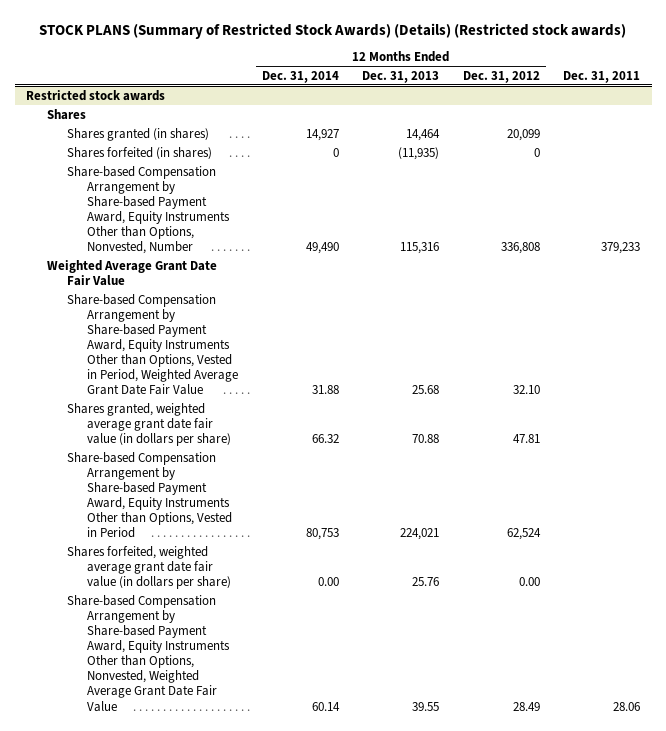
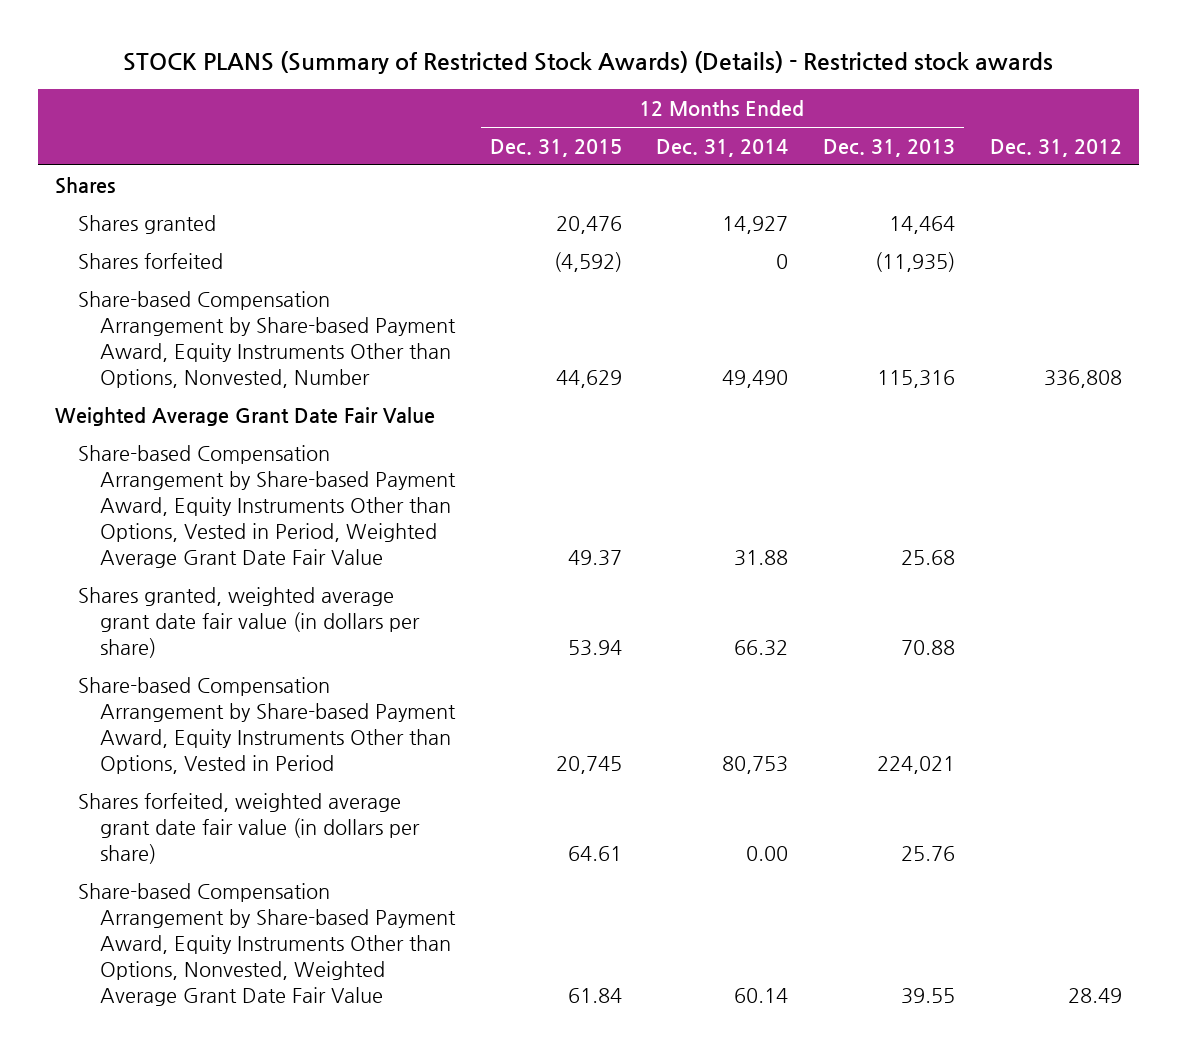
- STOCK PLANS (Summary of Restricted Stock Awards) (Details) (Restricted stock awards)
+ STOCK PLANS (Summary of Restricted Stock Awards) (Details) - Restricted stock awards
- | 12 Months Ended Dec. 31, 2014 | 12 Months Ended Dec. 31, 2013 | 12 Months Ended Dec. 31, 2012 | Dec. 31, 2011
+ | 12 Months Ended Dec. 31, 2015 | 12 Months Ended Dec. 31, 2014 | 12 Months Ended Dec. 31, 2013 | Dec. 31, 2012
- Restricted stock awards
- Shares granted (in shares) | 14,927 | 14,464 | 20,099 |
- Shares forfeited (in shares) | 0 | (11,935) | 0 |
+ Shares granted | 20,476 | 14,927 | 14,464 |
+ Shares forfeited | (4,592) | 0 | (11,935) |

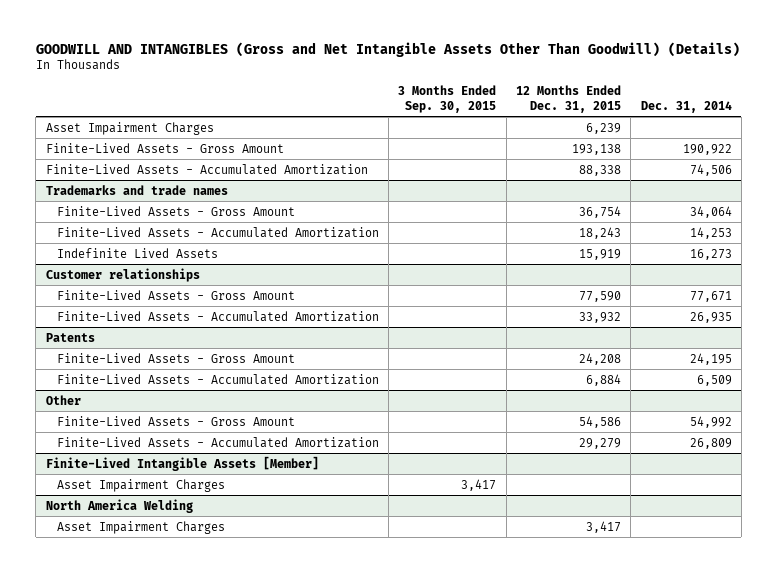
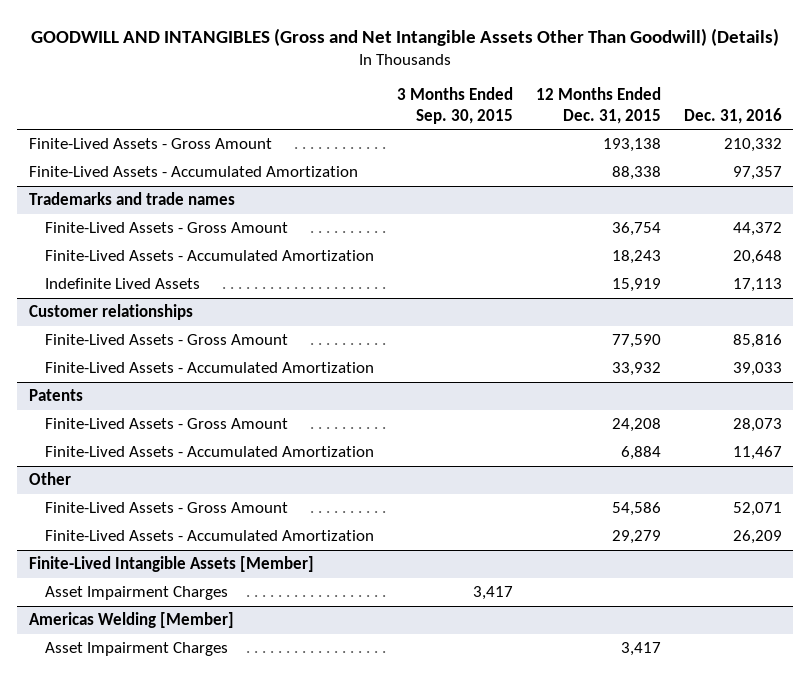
- | 3 Months Ended Sep. 30, 2015 | 12 Months Ended Dec. 31, 2015 | Dec. 31, 2014
+ | 3 Months Ended Sep. 30, 2015 | 12 Months Ended Dec. 31, 2015 | Dec. 31, 2016
- Asset Impairment Charges | | 6,239 |
- North America Welding
+ Americas Welding [Member]

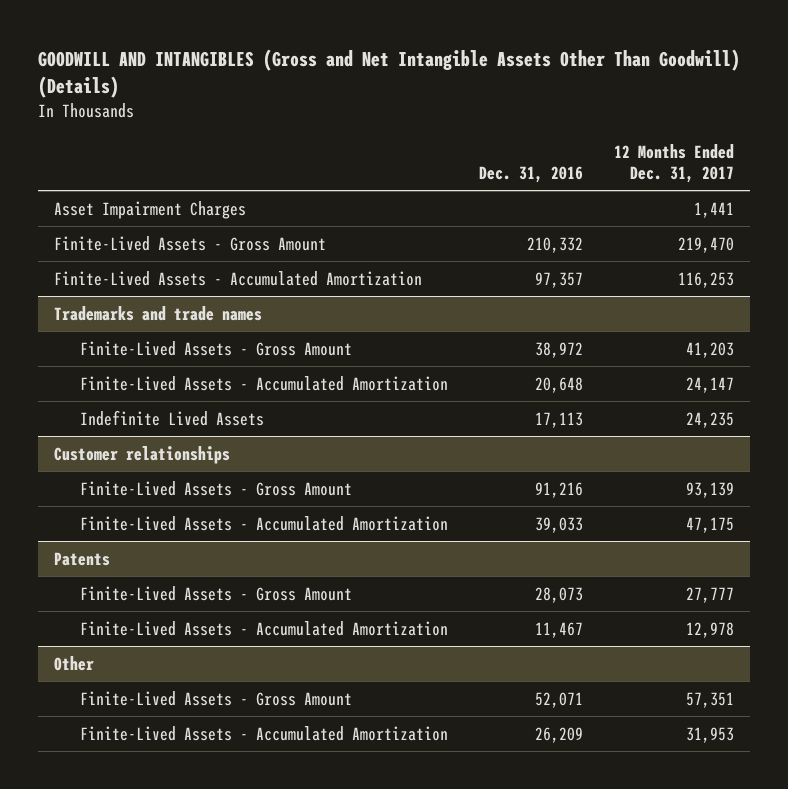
- | 3 Months Ended Sep. 30, 2015 | 12 Months Ended Dec. 31, 2015 | Dec. 31, 2016
+ | Dec. 31, 2016 | 12 Months Ended Dec. 31, 2017
+ Asset Impairment Charges | | 1,441
@ Trademarks and trade names
- Finite-Lived Assets - Gross Amount | | 36,754 | 44,372
+ Finite-Lived Assets - Gross Amount | 38,972 | 41,203
@ Customer relationships
- Finite-Lived Assets - Gross Amount | | 77,590 | 85,816
+ Finite-Lived Assets - Gross Amount | 91,216 | 93,139
- Finite-Lived Intangible Assets [Member]
- Asset Impairment Charges | 3,417 | |
- Americas Welding [Member]
- Asset Impairment Charges | | 3,417 |

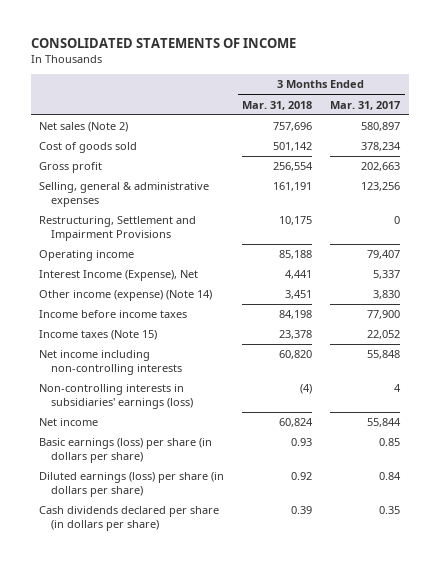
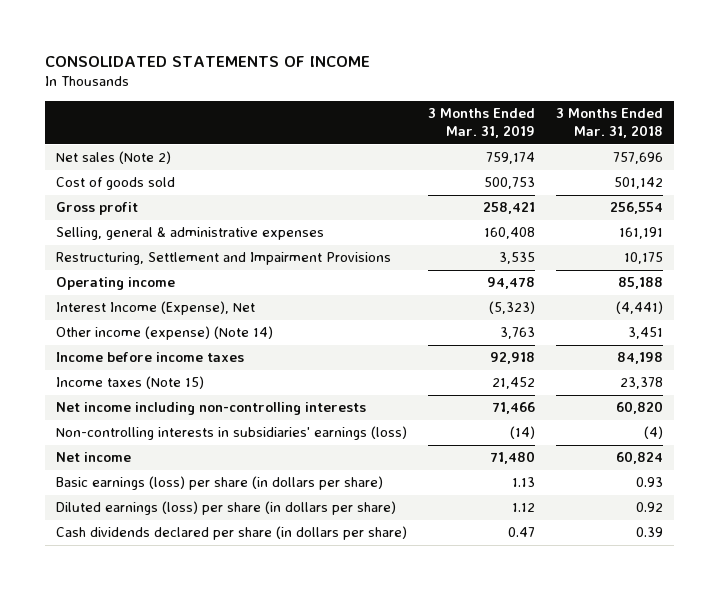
- | 3 Months Ended Mar. 31, 2018 | 3 Months Ended Mar. 31, 2017
+ | 3 Months Ended Mar. 31, 2019 | 3 Months Ended Mar. 31, 2018
- Interest Income (Expense), Net | 4,441 | 5,337
+ Interest Income (Expense), Net | (5,323) | (4,441)

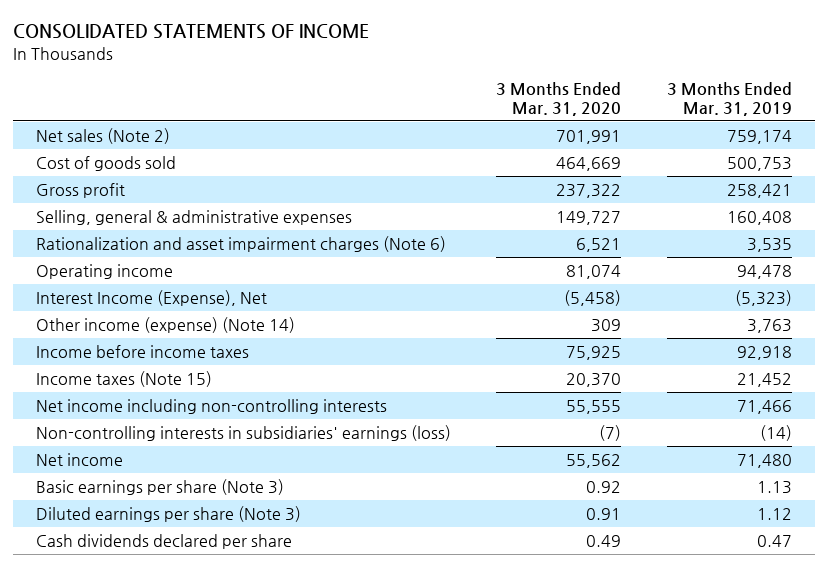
- | 3 Months Ended Mar. 31, 2019 | 3 Months Ended Mar. 31, 2018
+ | 3 Months Ended Mar. 31, 2020 | 3 Months Ended Mar. 31, 2019
- Restructuring, Settlement and Impairment Provisions | 3,535 | 10,175
+ Rationalization and asset impairment charges (Note 6) | 6,521 | 3,535
- Basic earnings (loss) per share (in dollars per share) | 1.13 | 0.93
- Diluted earnings (loss) per share (in dollars per share) | 1.12 | 0.92
- Cash dividends declared per share (in dollars per share) | 0.47 | 0.39
+ Basic earnings per share (Note 3) | 0.92 | 1.13
+ Diluted earnings per share (Note 3) | 0.91 | 1.12
+ Cash dividends declared per share | 0.49 | 0.47

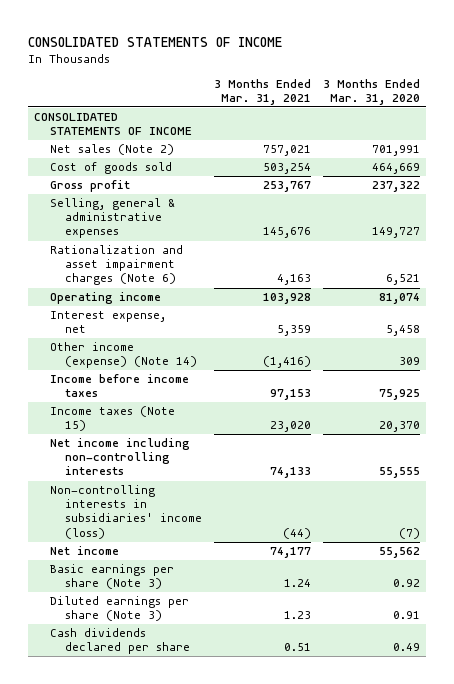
- | 3 Months Ended Mar. 31, 2020 | 3 Months Ended Mar. 31, 2019
+ | 3 Months Ended Mar. 31, 2021 | 3 Months Ended Mar. 31, 2020
+ CONSOLIDATED STATEMENTS OF INCOME
- Interest Income (Expense), Net | (5,458) | (5,323)
+ Interest expense, net | 5,359 | 5,458
- Non-controlling interests in subsidiaries' earnings (loss) | (7) | (14)
+ Non-controlling interests in subsidiaries' income (loss) | (44) | (7)

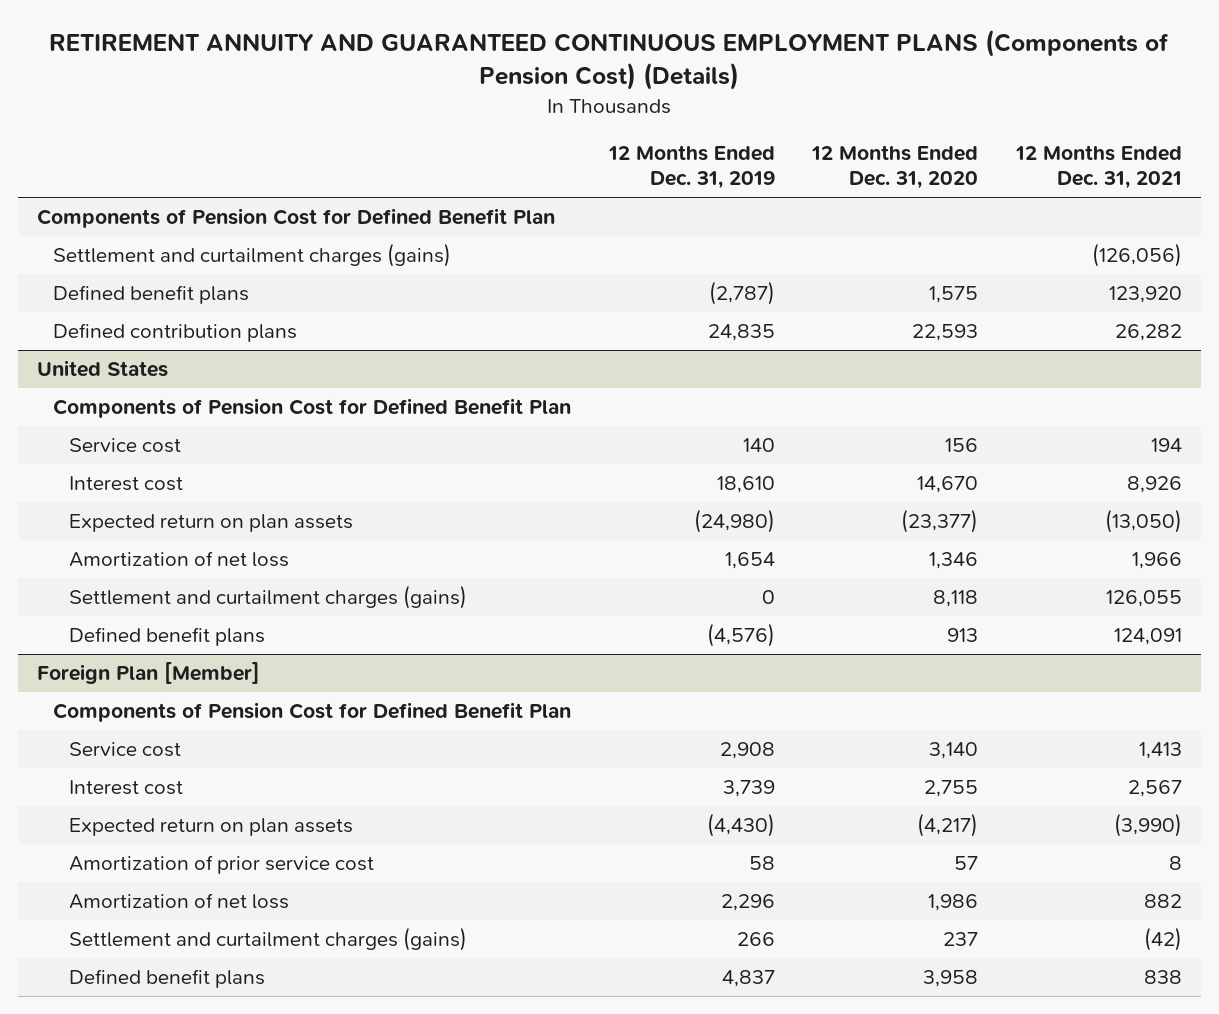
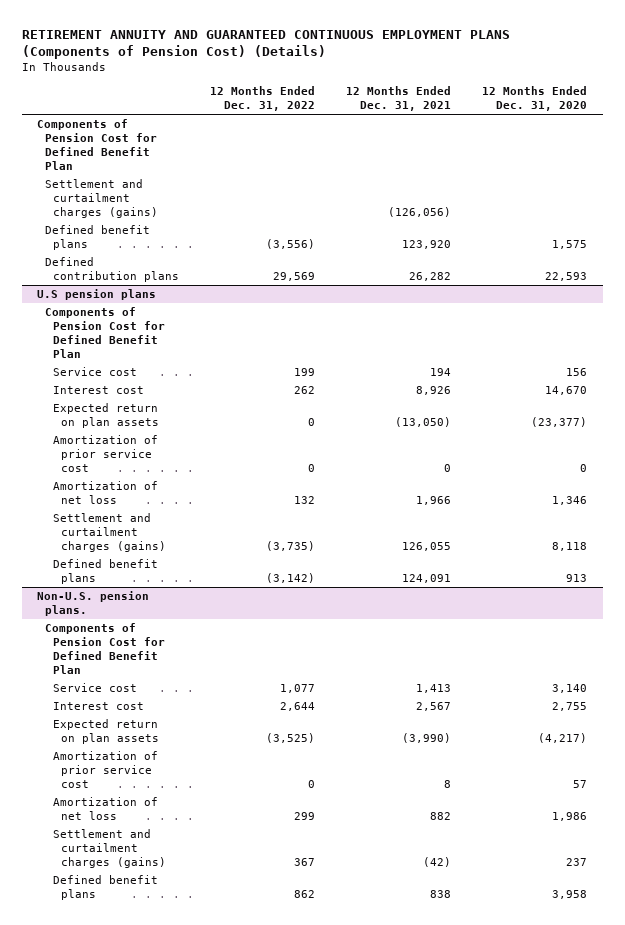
- | 12 Months Ended Dec. 31, 2019 | 12 Months Ended Dec. 31, 2020 | 12 Months Ended Dec. 31, 2021
+ | 12 Months Ended Dec. 31, 2022 | 12 Months Ended Dec. 31, 2021 | 12 Months Ended Dec. 31, 2020
- United States
+ U.S pension plans
+ Amortization of prior service cost | 0 | 0 | 0
- Foreign Plan [Member]
+ Non-U.S. pension plans.

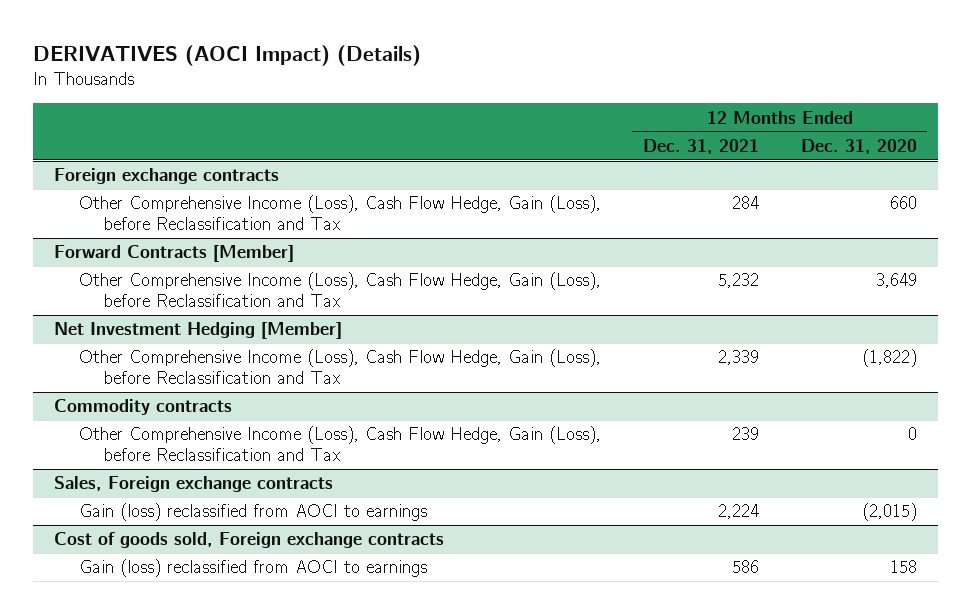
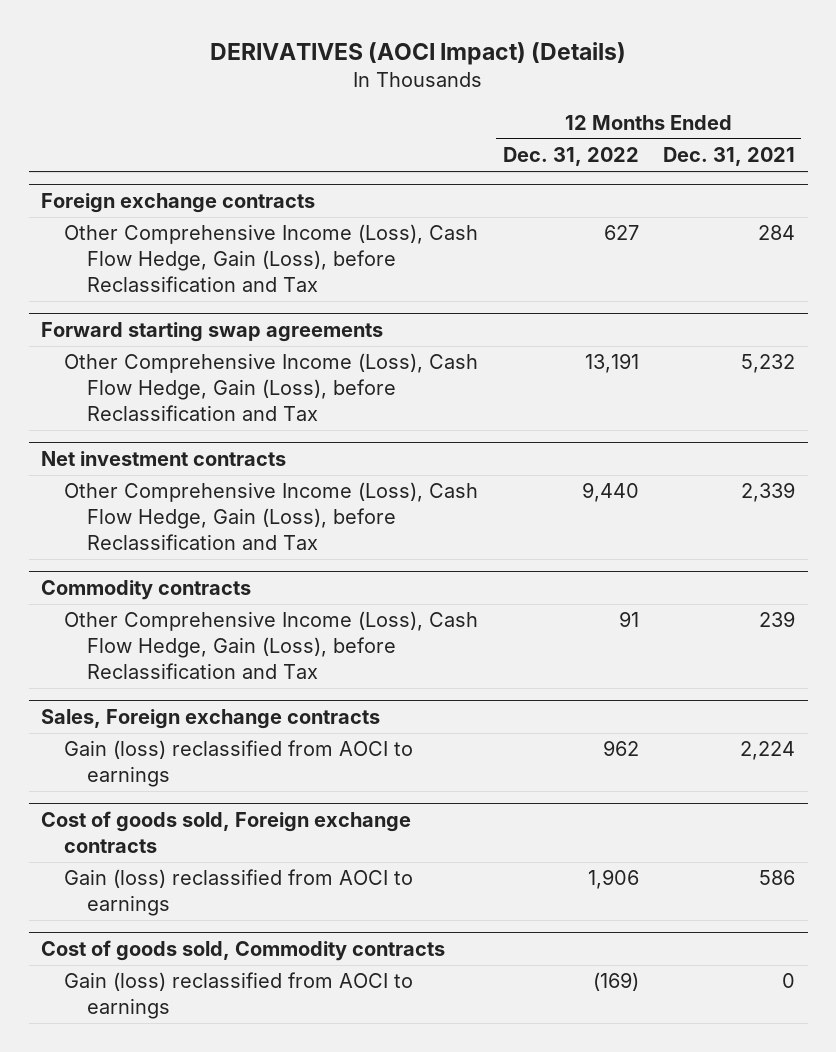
- | 12 Months Ended Dec. 31, 2021 | 12 Months Ended Dec. 31, 2020
+ | 12 Months Ended Dec. 31, 2022 | 12 Months Ended Dec. 31, 2021
- Forward Contracts [Member]
+ Forward starting swap agreements
- Net Investment Hedging [Member]
+ Net investment contracts
+ Cost of goods sold, Commodity contracts
+ Gain (loss) reclassified from AOCI to earnings | (169) | 0

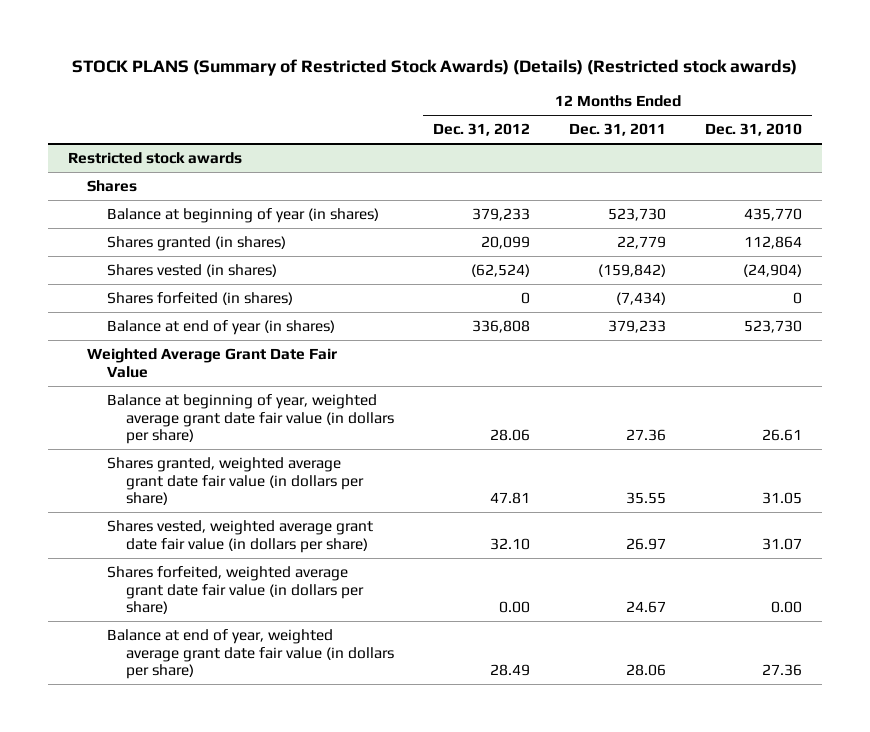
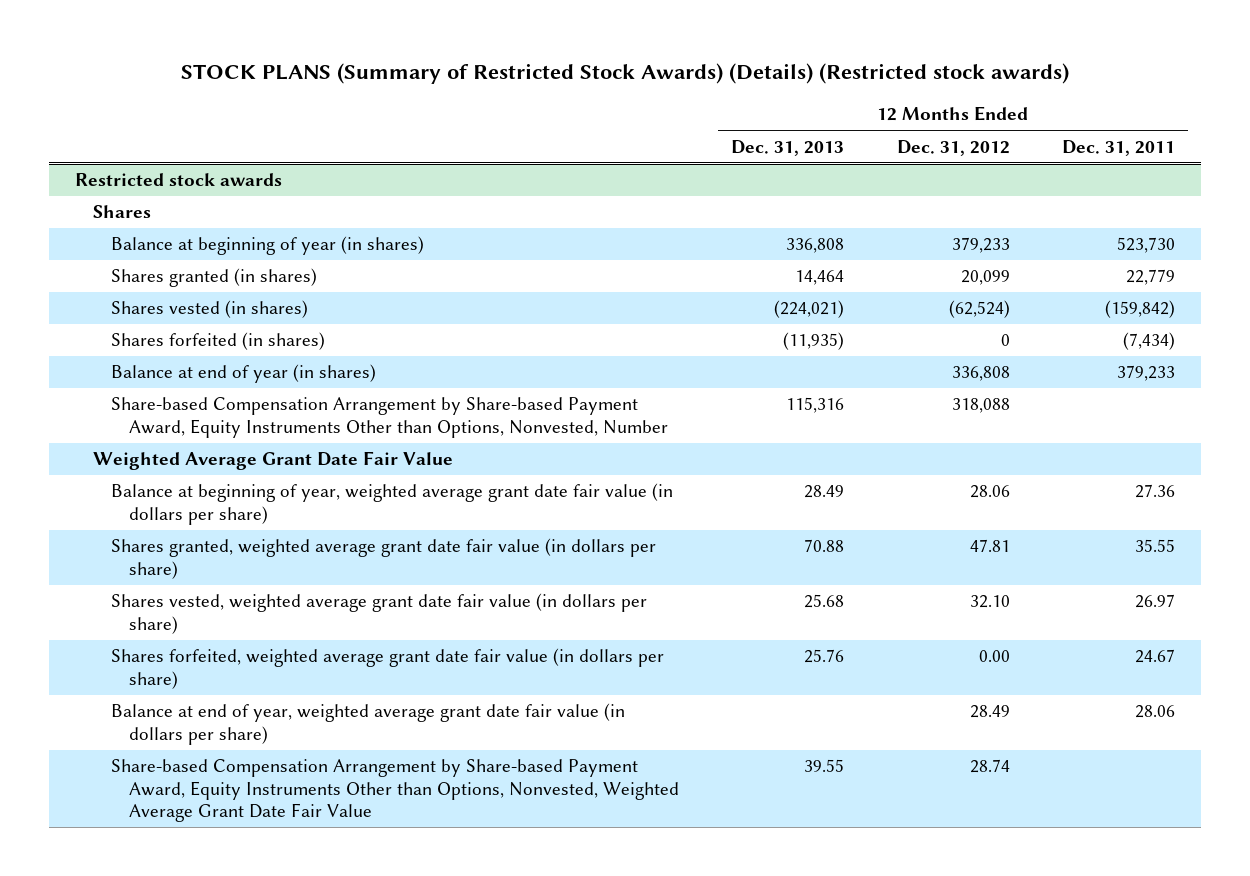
- | 12 Months Ended Dec. 31, 2012 | 12 Months Ended Dec. 31, 2011 | 12 Months Ended Dec. 31, 2010
+ | 12 Months Ended Dec. 31, 2013 | 12 Months Ended Dec. 31, 2012 | 12 Months Ended Dec. 31, 2011
@ Restricted stock awards
+ Share-based Compensation Arrangement by Share-based Payment Award, Equity Instruments Other than Options, Nonvested, Number | 115,316 | 318,088 |
+ Share-based Compensation Arrangement by Share-based Payment Award, Equity Instruments Other than Options, Nonvested, Weighted Average Grant Date Fair Value | 39.55 | 28.74 |

